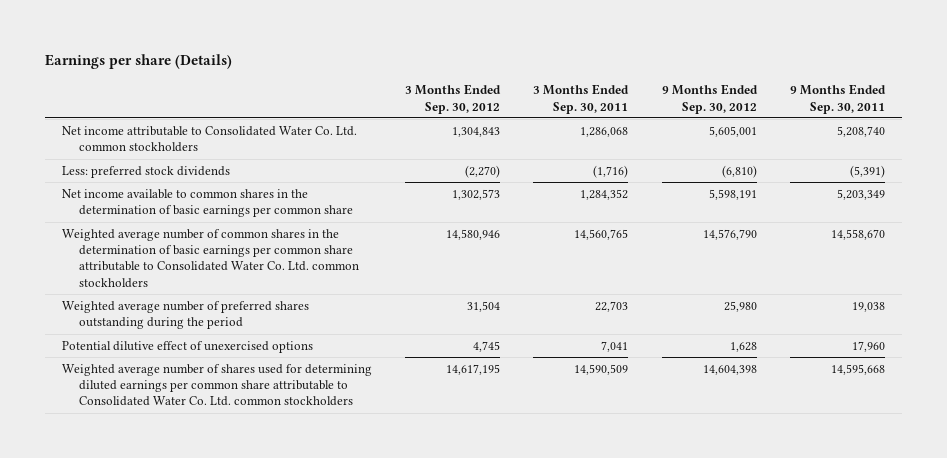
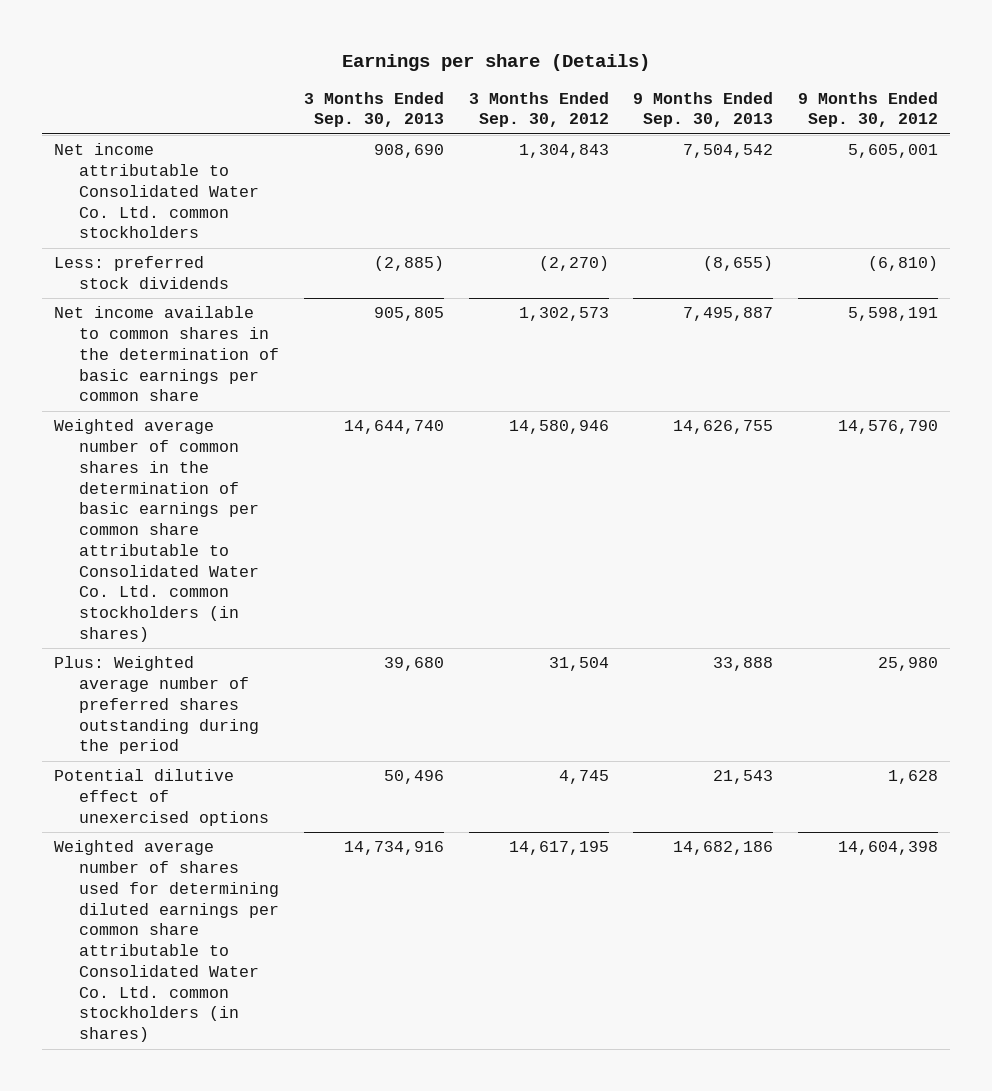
- | 3 Months Ended Sep. 30, 2012 | 3 Months Ended Sep. 30, 2011 | 9 Months Ended Sep. 30, 2012 | 9 Months Ended Sep. 30, 2011
+ | 3 Months Ended Sep. 30, 2013 | 3 Months Ended Sep. 30, 2012 | 9 Months Ended Sep. 30, 2013 | 9 Months Ended Sep. 30, 2012
- Weighted average number of common shares in the determination of basic earnings per common share attributable to Consolidated Water Co. Ltd. common stockholders | 14,580,946 | 14,560,765 | 14,576,790 | 14,558,670
- Weighted average number of preferred shares outstanding during the period | 31,504 | 22,703 | 25,980 | 19,038
+ Weighted average number of common shares in the determination of basic earnings per common share attributable to Consolidated Water Co. Ltd. common stockholders (in shares) | 14,644,740 | 14,580,946 | 14,626,755 | 14,576,790
+ Plus: Weighted average number of preferred shares outstanding during the period | 39,680 | 31,504 | 33,888 | 25,980
- Weighted average number of shares used for determining diluted earnings per common share attributable to Consolidated Water Co. Ltd. common stockholders | 14,617,195 | 14,590,509 | 14,604,398 | 14,595,668
+ Weighted average number of shares used for determining diluted earnings per common share attributable to Consolidated Water Co. Ltd. common stockholders (in shares) | 14,734,916 | 14,617,195 | 14,682,186 | 14,604,398

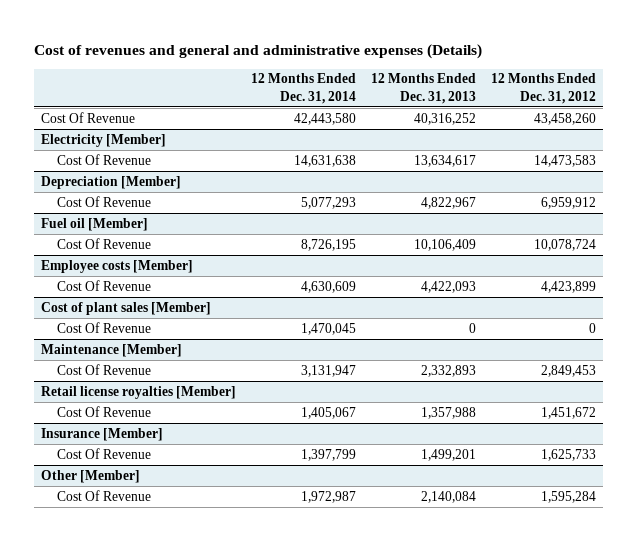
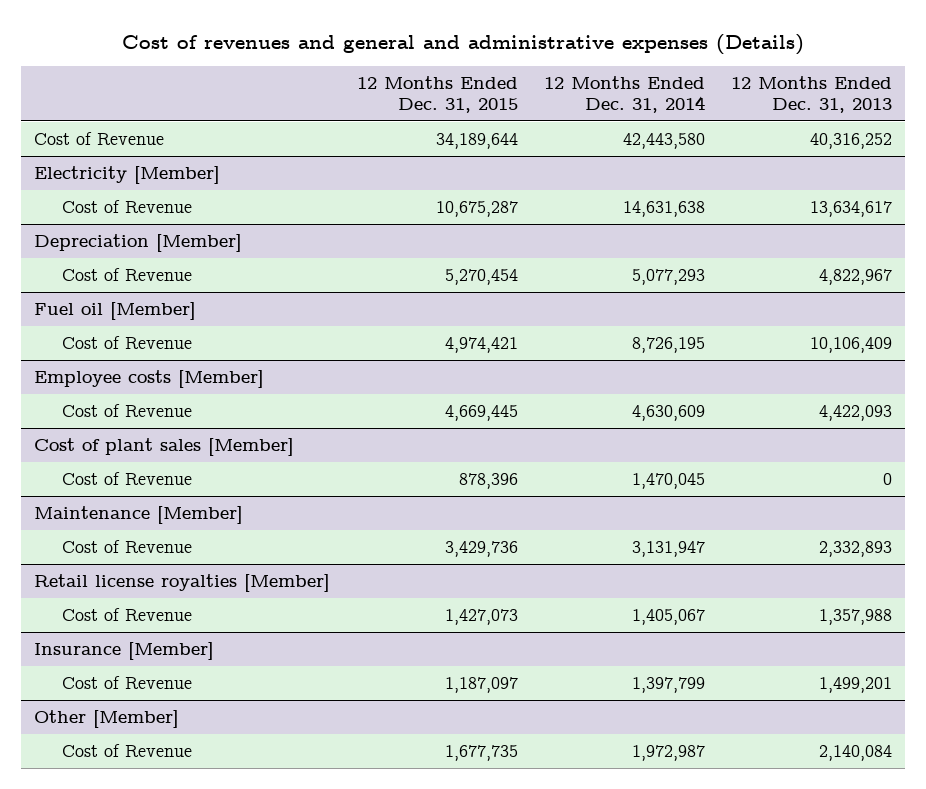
- | 12 Months Ended Dec. 31, 2014 | 12 Months Ended Dec. 31, 2013 | 12 Months Ended Dec. 31, 2012
+ | 12 Months Ended Dec. 31, 2015 | 12 Months Ended Dec. 31, 2014 | 12 Months Ended Dec. 31, 2013
- Cost Of Revenue | 42,443,580 | 40,316,252 | 43,458,260
+ Cost of Revenue | 34,189,644 | 42,443,580 | 40,316,252
@ Electricity [Member]
- Cost Of Revenue | 14,631,638 | 13,634,617 | 14,473,583
+ Cost of Revenue | 10,675,287 | 14,631,638 | 13,634,617
@ Depreciation [Member]
- Cost Of Revenue | 5,077,293 | 4,822,967 | 6,959,912
+ Cost of Revenue | 5,270,454 | 5,077,293 | 4,822,967
@ Fuel oil [Member]
- Cost Of Revenue | 8,726,195 | 10,106,409 | 10,078,724
+ Cost of Revenue | 4,974,421 | 8,726,195 | 10,106,409
@ Employee costs [Member]
- Cost Of Revenue | 4,630,609 | 4,422,093 | 4,423,899
+ Cost of Revenue | 4,669,445 | 4,630,609 | 4,422,093
@ Cost of plant sales [Member]
- Cost Of Revenue | 1,470,045 | 0 | 0
+ Cost of Revenue | 878,396 | 1,470,045 | 0
@ Maintenance [Member]
- Cost Of Revenue | 3,131,947 | 2,332,893 | 2,849,453
+ Cost of Revenue | 3,429,736 | 3,131,947 | 2,332,893
@ Retail license royalties [Member]
- Cost Of Revenue | 1,405,067 | 1,357,988 | 1,451,672
+ Cost of Revenue | 1,427,073 | 1,405,067 | 1,357,988
@ Insurance [Member]
- Cost Of Revenue | 1,397,799 | 1,499,201 | 1,625,733
+ Cost of Revenue | 1,187,097 | 1,397,799 | 1,499,201
@ Other [Member]
- Cost Of Revenue | 1,972,987 | 2,140,084 | 1,595,284
+ Cost of Revenue | 1,677,735 | 1,972,987 | 2,140,084

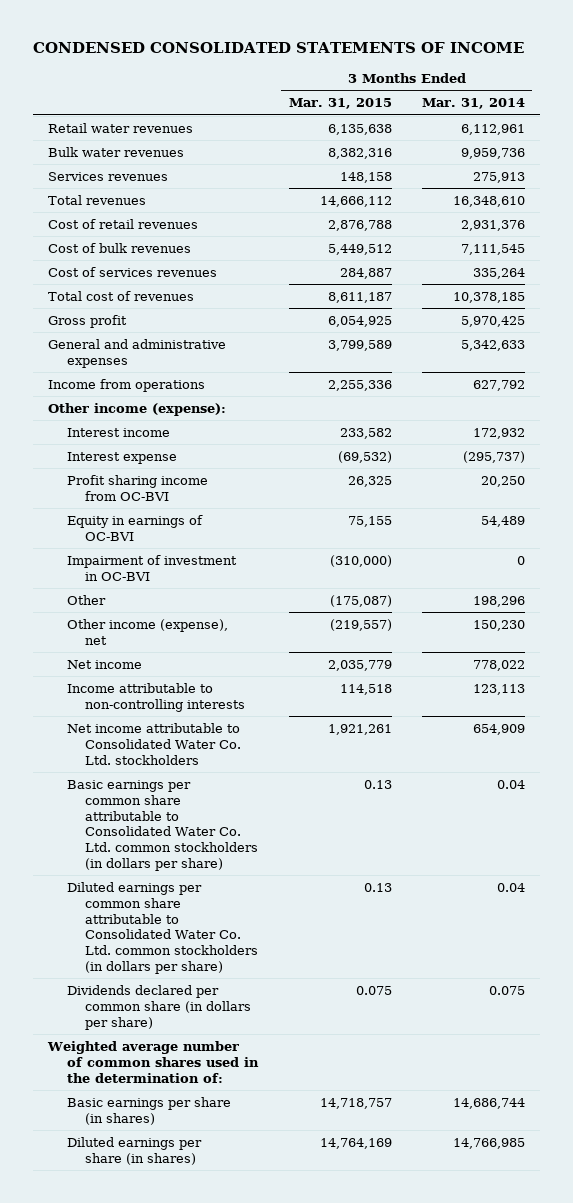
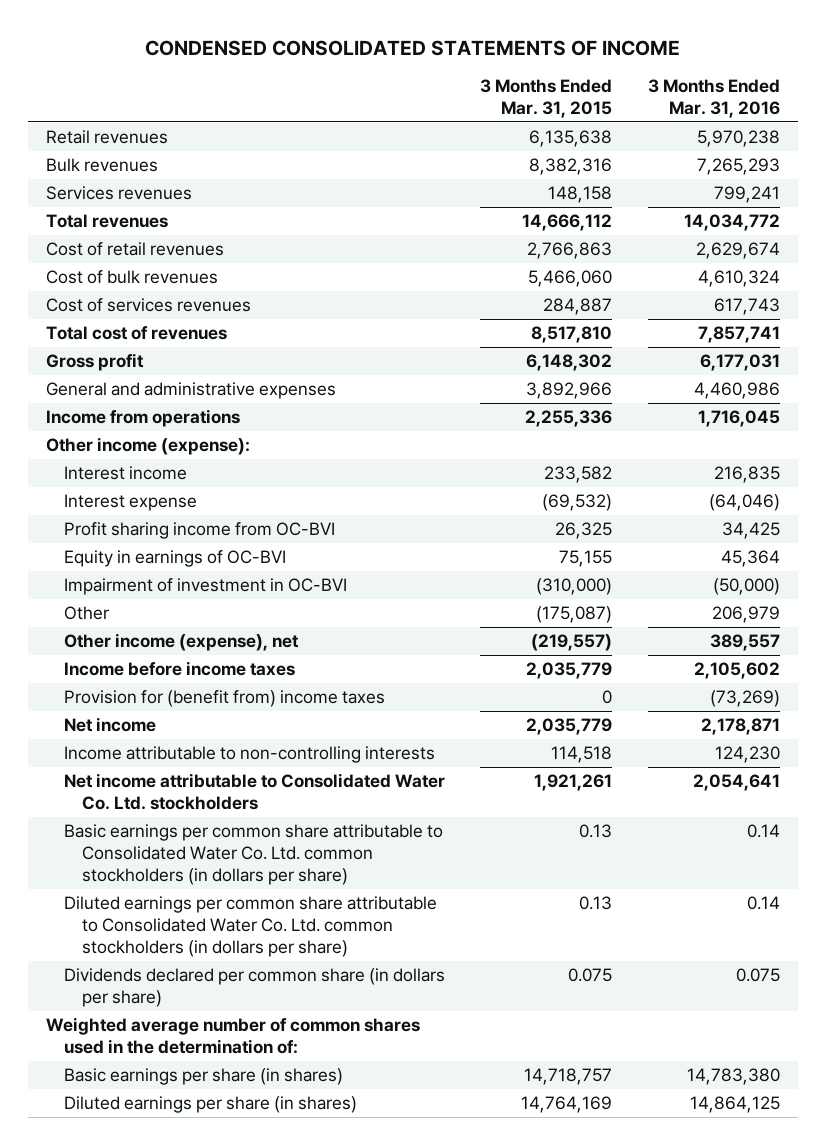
- | 3 Months Ended Mar. 31, 2015 | 3 Months Ended Mar. 31, 2014
+ | 3 Months Ended Mar. 31, 2015 | 3 Months Ended Mar. 31, 2016
- Retail water revenues | 6,135,638 | 6,112,961
- Bulk water revenues | 8,382,316 | 9,959,736
+ Retail revenues | 6,135,638 | 5,970,238
+ Bulk revenues | 8,382,316 | 7,265,293
- Cost of retail revenues | 2,876,788 | 2,931,376
- Cost of bulk revenues | 5,449,512 | 7,111,545
+ Cost of retail revenues | 2,766,863 | 2,629,674
+ Cost of bulk revenues | 5,466,060 | 4,610,324
- Total cost of revenues | 8,611,187 | 10,378,185
- Gross profit | 6,054,925 | 5,970,425
- General and administrative expenses | 3,799,589 | 5,342,633
+ Total cost of revenues | 8,517,810 | 7,857,741
+ Gross profit | 6,148,302 | 6,177,031
+ General and administrative expenses | 3,892,966 | 4,460,986
+ Income before income taxes | 2,035,779 | 2,105,602
+ Provision for (benefit from) income taxes | 0 | (73,269)

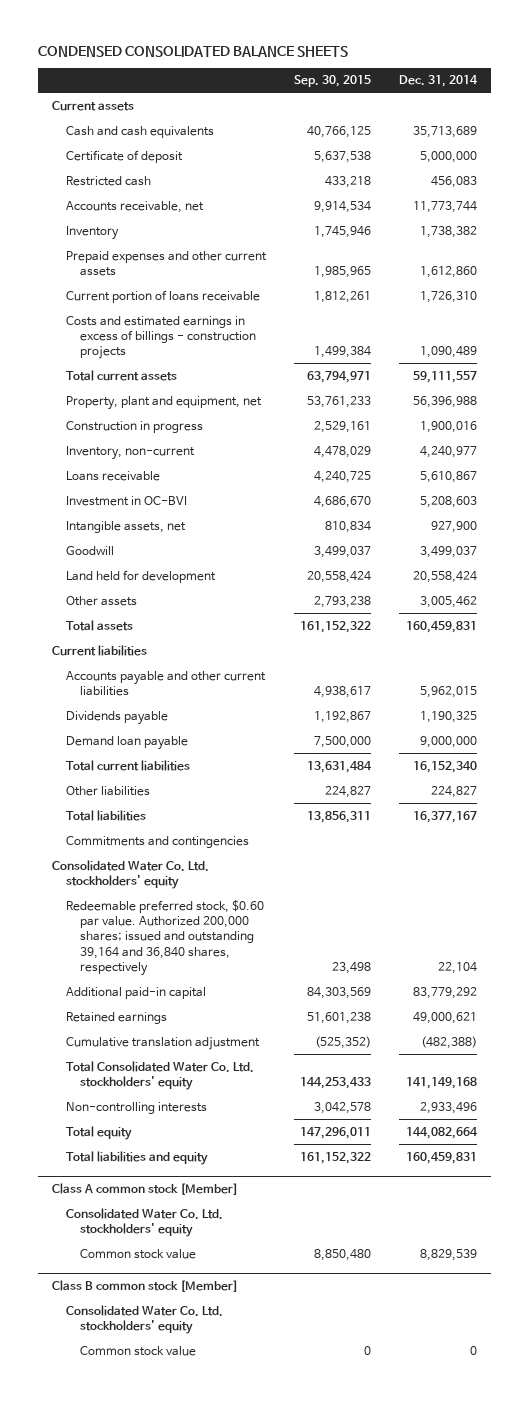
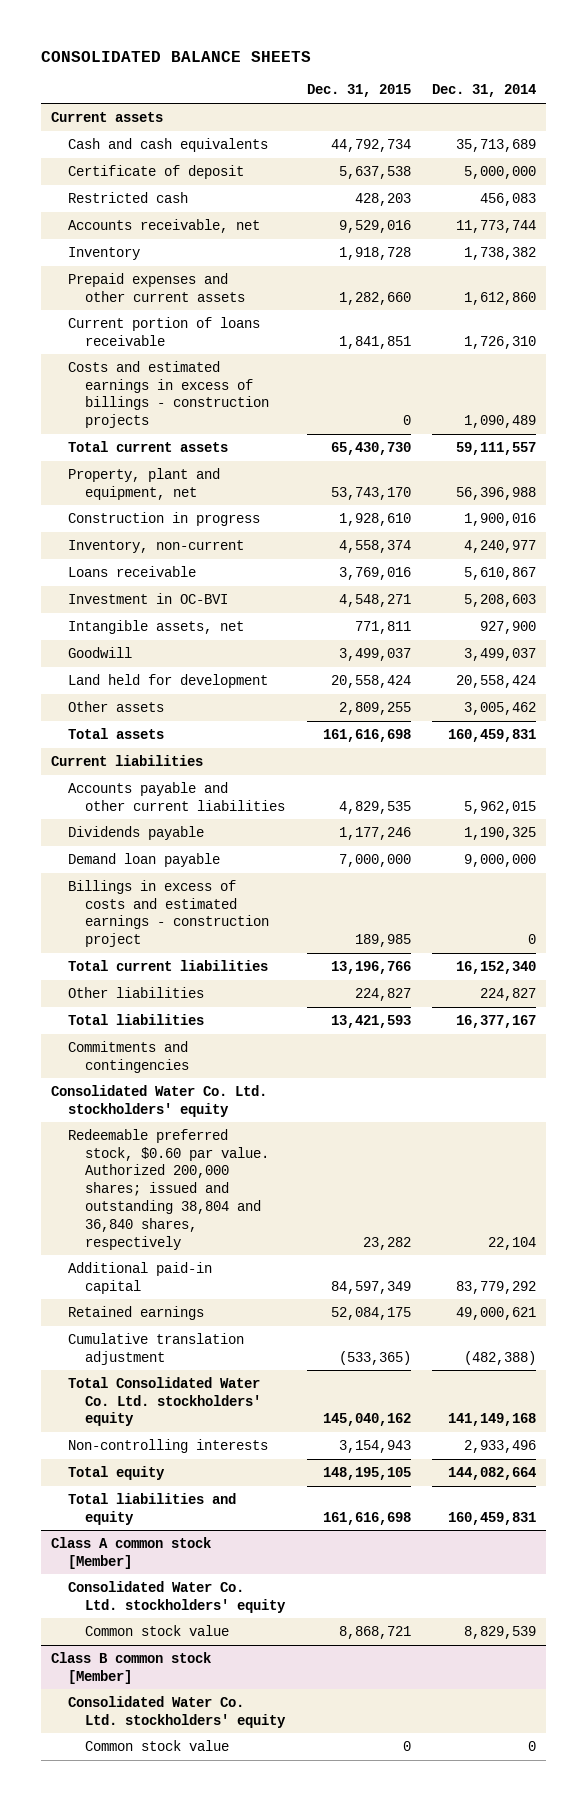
- CONDENSED CONSOLIDATED BALANCE SHEETS
+ CONSOLIDATED BALANCE SHEETS
- | Sep. 30, 2015 | Dec. 31, 2014
+ | Dec. 31, 2015 | Dec. 31, 2014
+ Billings in excess of costs and estimated earnings - construction project | 189,985 | 0
- Redeemable preferred stock, $0.60 par value. Authorized 200,000 shares; issued and outstanding 39,164 and 36,840 shares, respectively | 23,498 | 22,104
+ Redeemable preferred stock, $0.60 par value. Authorized 200,000 shares; issued and outstanding 38,804 and 36,840 shares, respectively | 23,282 | 22,104

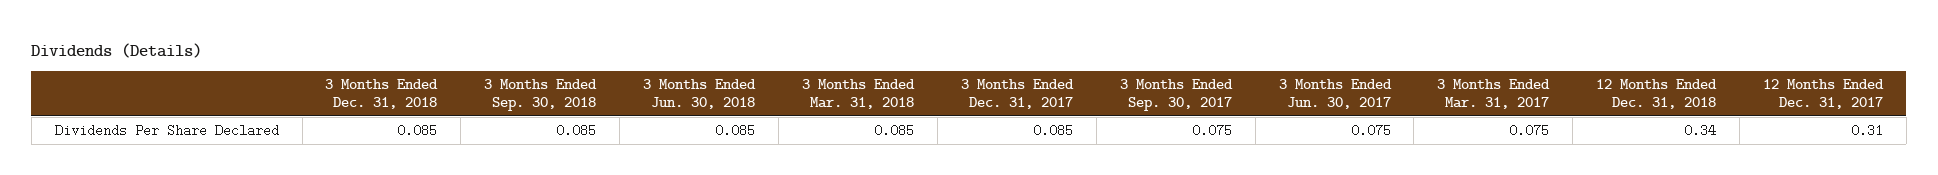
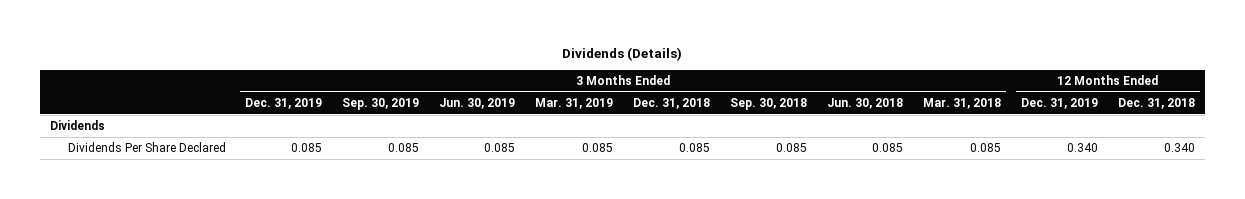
- | 3 Months Ended Dec. 31, 2018 | 3 Months Ended Sep. 30, 2018 | 3 Months Ended Jun. 30, 2018 | 3 Months Ended Mar. 31, 2018 | 3 Months Ended Dec. 31, 2017 | 3 Months Ended Sep. 30, 2017 | 3 Months Ended Jun. 30, 2017 | 3 Months Ended Mar. 31, 2017 | 12 Months Ended Dec. 31, 2018 | 12 Months Ended Dec. 31, 2017
+ | 3 Months Ended Dec. 31, 2019 | 3 Months Ended Sep. 30, 2019 | 3 Months Ended Jun. 30, 2019 | 3 Months Ended Mar. 31, 2019 | 3 Months Ended Dec. 31, 2018 | 3 Months Ended Sep. 30, 2018 | 3 Months Ended Jun. 30, 2018 | 3 Months Ended Mar. 31, 2018 | 12 Months Ended Dec. 31, 2019 | 12 Months Ended Dec. 31, 2018
- Dividends Per Share Declared | 0.085 | 0.085 | 0.085 | 0.085 | 0.085 | 0.075 | 0.075 | 0.075 | 0.34 | 0.31
+ Dividends
+ Dividends Per Share Declared | 0.085 | 0.085 | 0.085 | 0.085 | 0.085 | 0.085 | 0.085 | 0.085 | 0.340 | 0.340

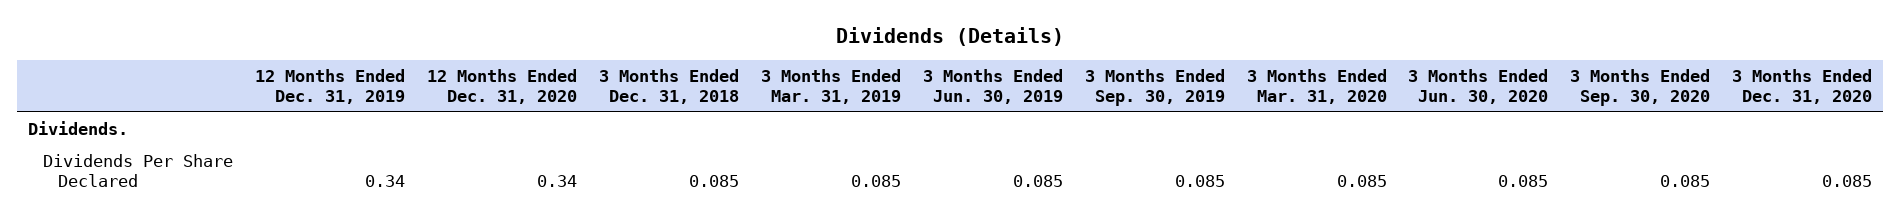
- | 3 Months Ended Dec. 31, 2019 | 3 Months Ended Sep. 30, 2019 | 3 Months Ended Jun. 30, 2019 | 3 Months Ended Mar. 31, 2019 | 3 Months Ended Dec. 31, 2018 | 3 Months Ended Sep. 30, 2018 | 3 Months Ended Jun. 30, 2018 | 3 Months Ended Mar. 31, 2018 | 12 Months Ended Dec. 31, 2019 | 12 Months Ended Dec. 31, 2018
+ | 12 Months Ended Dec. 31, 2019 | 12 Months Ended Dec. 31, 2020 | 3 Months Ended Dec. 31, 2018 | 3 Months Ended Mar. 31, 2019 | 3 Months Ended Jun. 30, 2019 | 3 Months Ended Sep. 30, 2019 | 3 Months Ended Mar. 31, 2020 | 3 Months Ended Jun. 30, 2020 | 3 Months Ended Sep. 30, 2020 | 3 Months Ended Dec. 31, 2020
- Dividends
- Dividends Per Share Declared | 0.085 | 0.085 | 0.085 | 0.085 | 0.085 | 0.085 | 0.085 | 0.085 | 0.340 | 0.340
+ Dividends.
+ Dividends Per Share Declared | 0.34 | 0.34 | 0.085 | 0.085 | 0.085 | 0.085 | 0.085 | 0.085 | 0.085 | 0.085

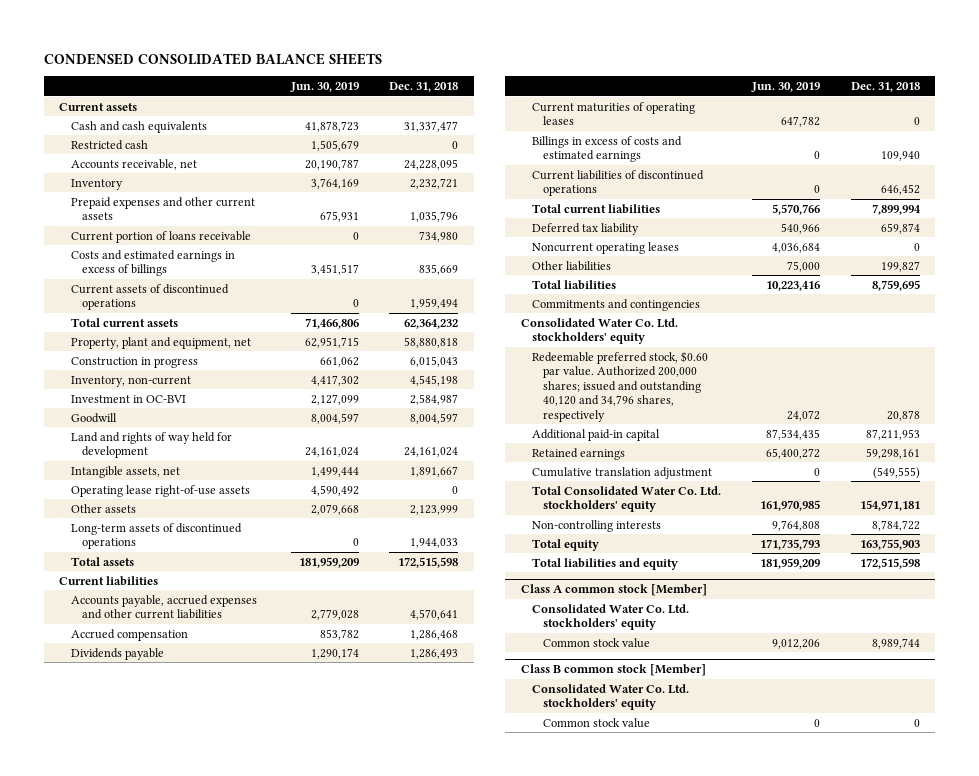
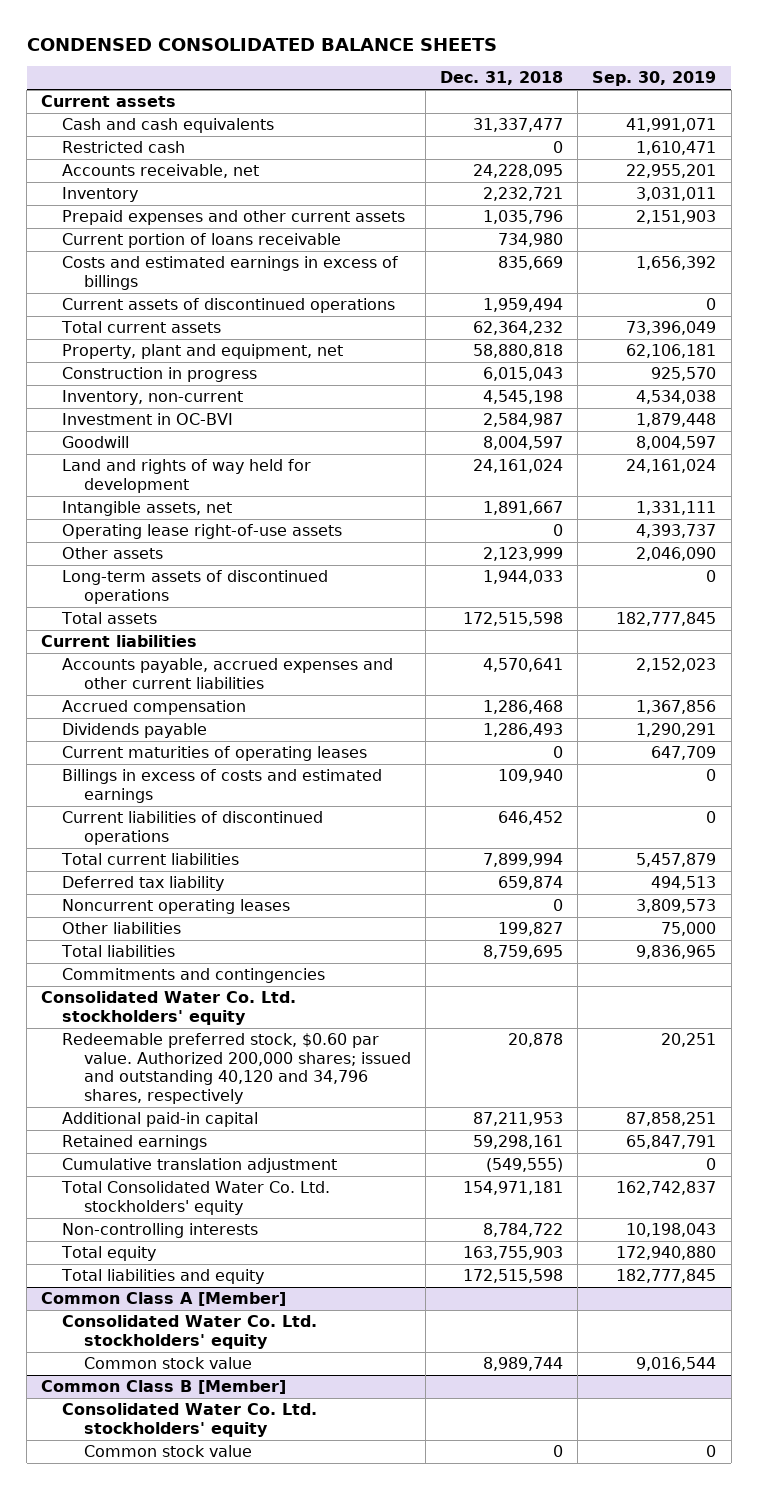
- | Jun. 30, 2019 | Dec. 31, 2018
+ | Dec. 31, 2018 | Sep. 30, 2019
- Class A common stock [Member]
+ Common Class A [Member]
- Class B common stock [Member]
+ Common Class B [Member]

